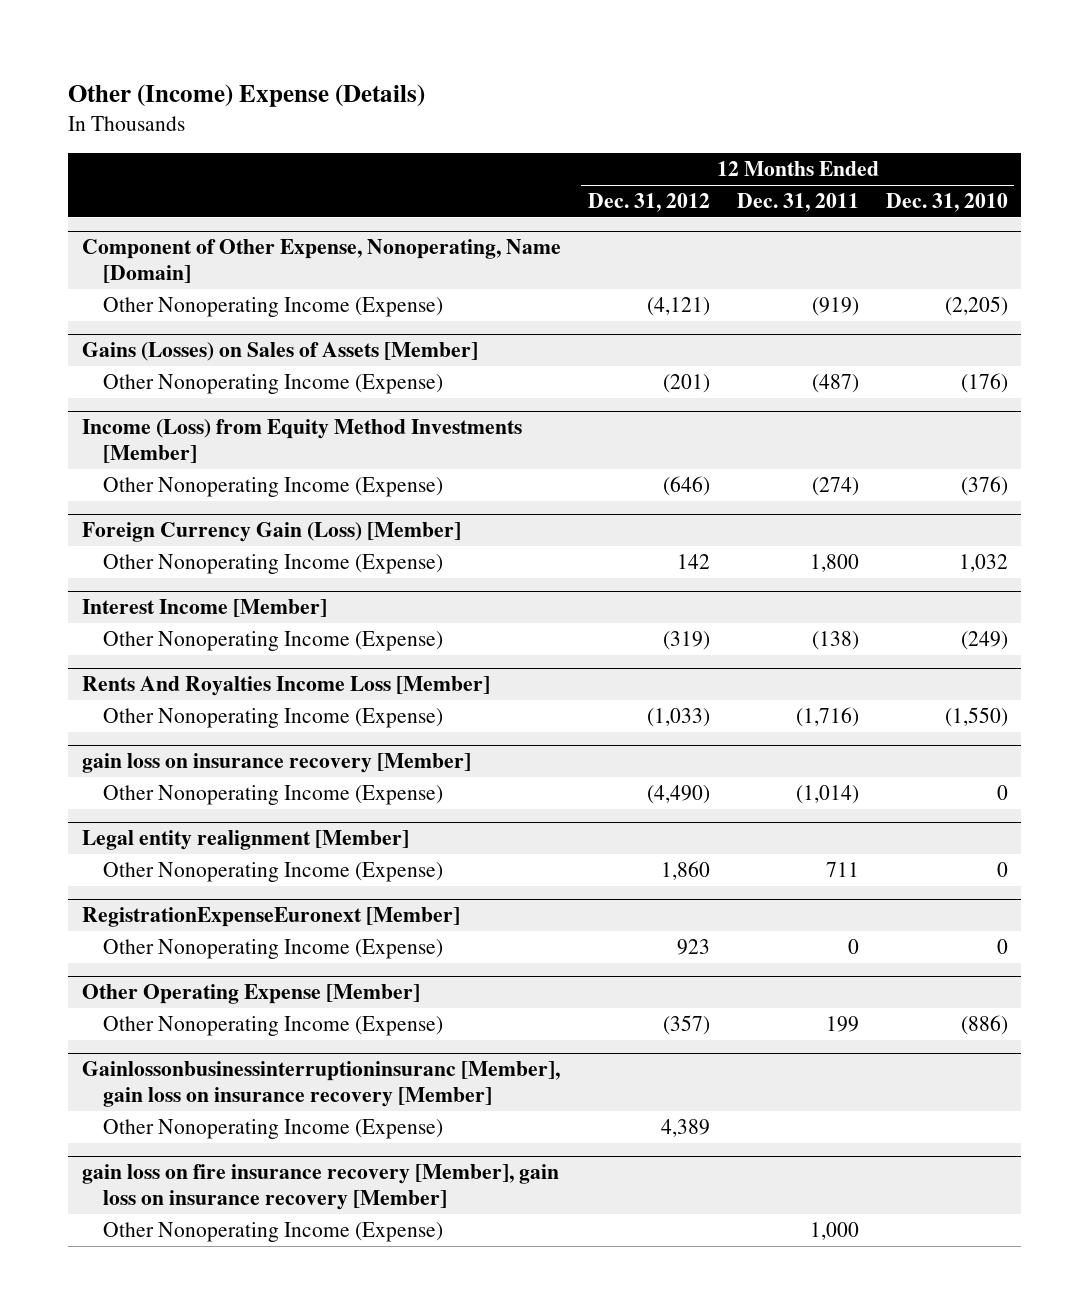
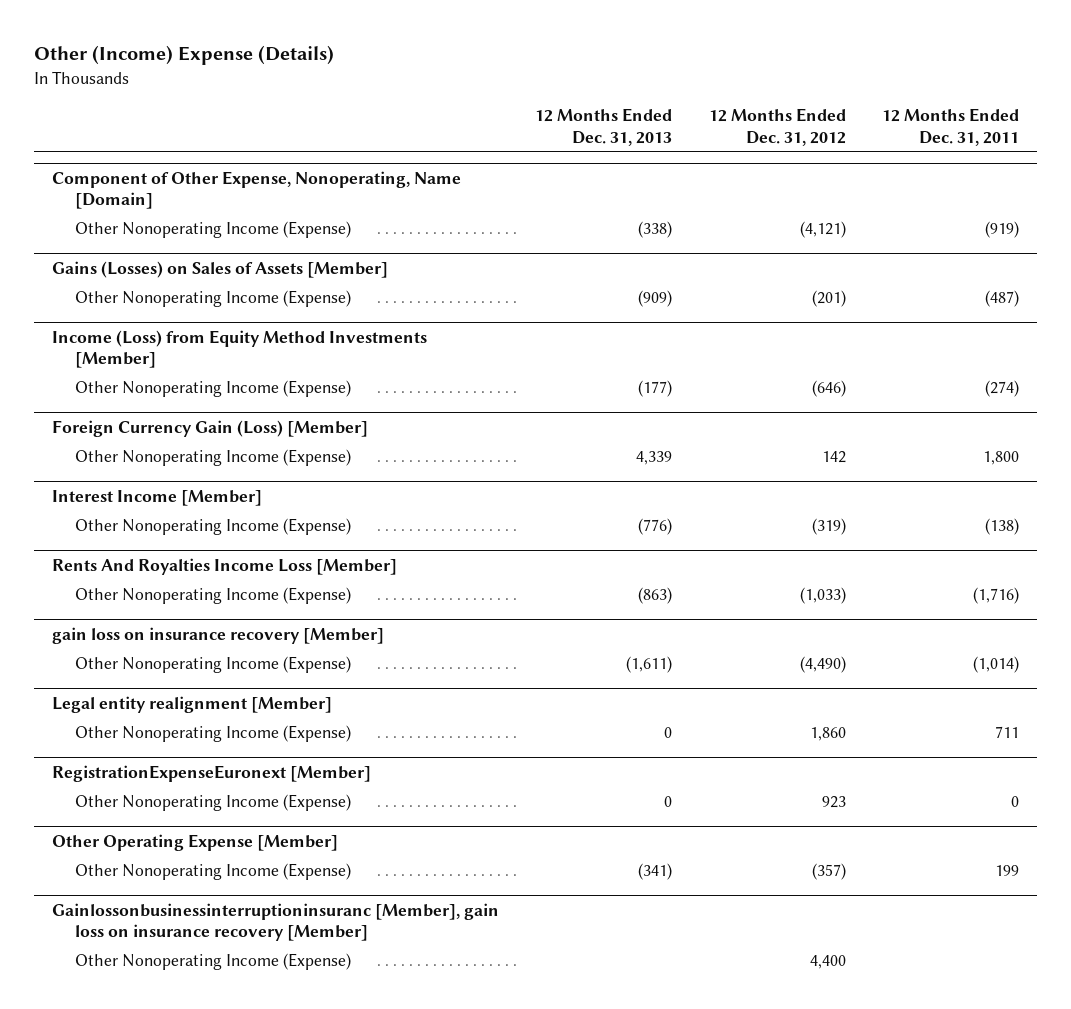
- | 12 Months Ended Dec. 31, 2012 | 12 Months Ended Dec. 31, 2011 | 12 Months Ended Dec. 31, 2010
+ | 12 Months Ended Dec. 31, 2013 | 12 Months Ended Dec. 31, 2012 | 12 Months Ended Dec. 31, 2011
@ Gainlossonbusinessinterruptioninsuranc [Member], gain loss on insurance recovery [Member]
- Other Nonoperating Income (Expense) | 4,389 | |
- gain loss on fire insurance recovery [Member], gain loss on insurance recovery [Member]
- Other Nonoperating Income (Expense) | | 1,000 |
@ Gainlossonbusinessinterruptioninsuranc [Member], gain loss on insurance recovery [Member]
+ Other Nonoperating Income (Expense) | | 4,400 |

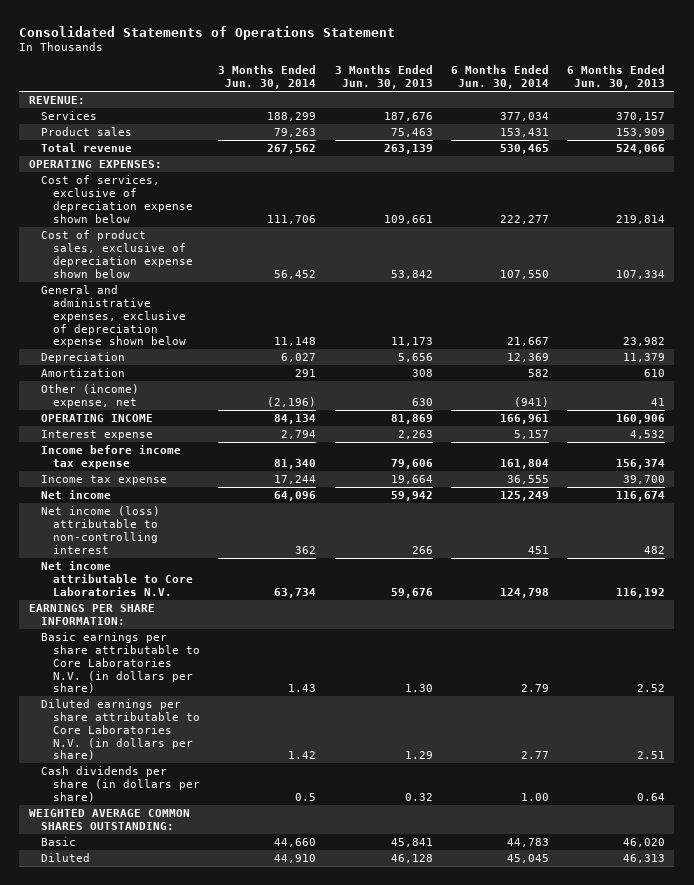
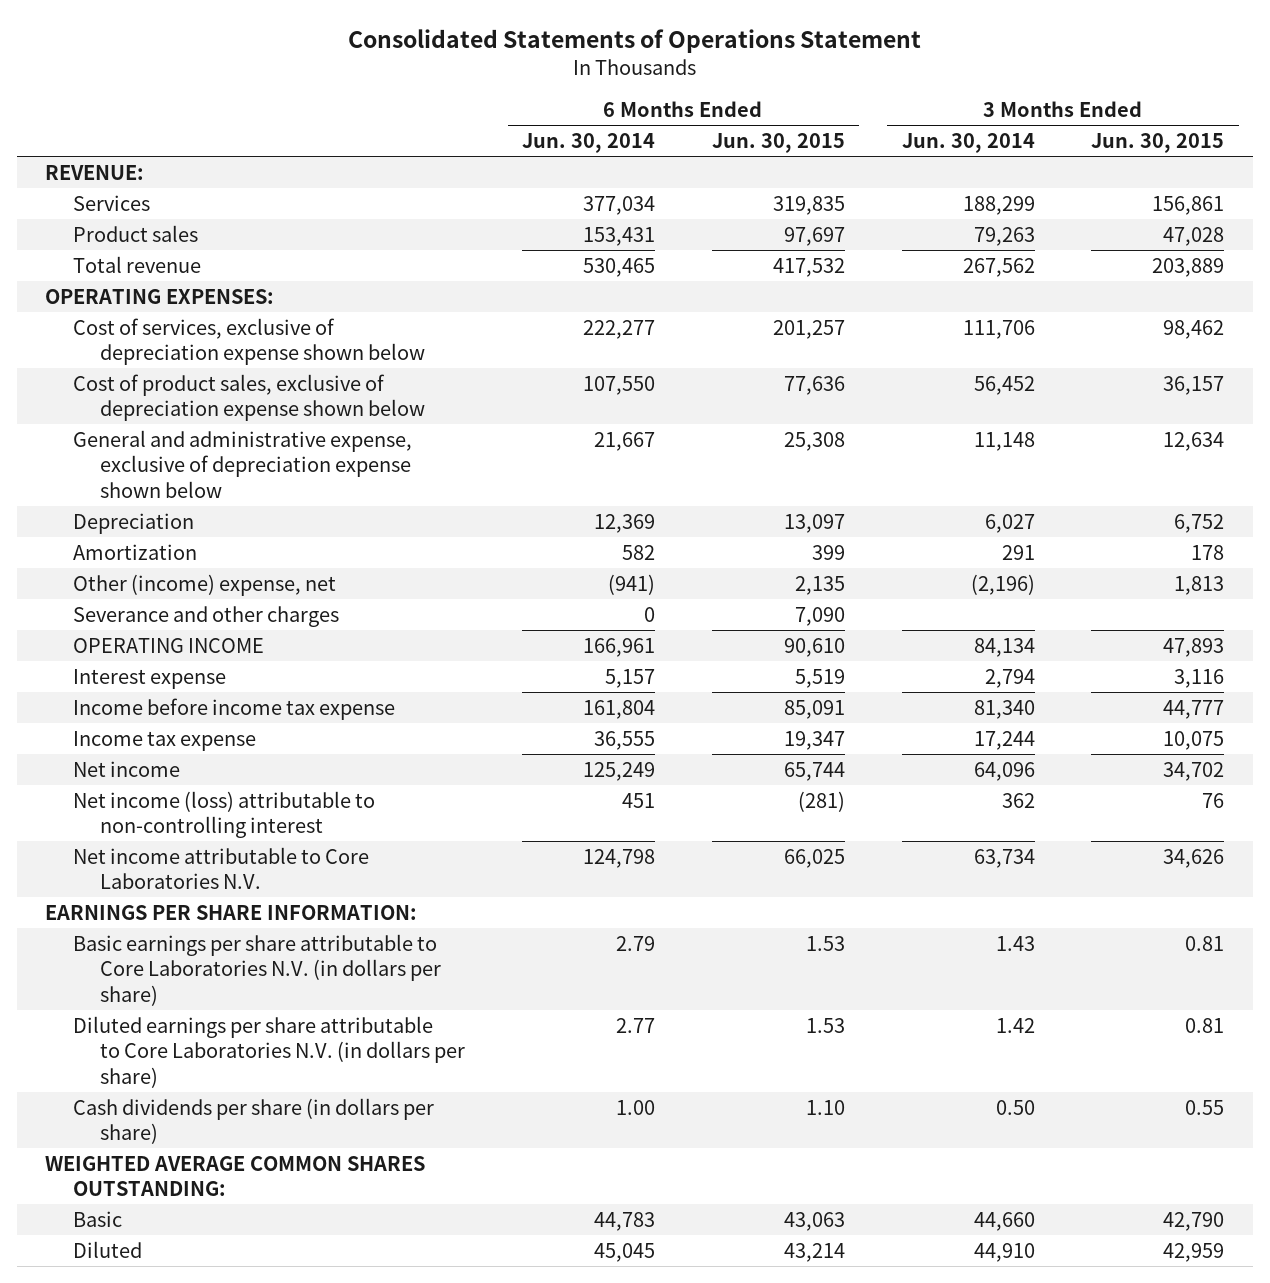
- | 3 Months Ended Jun. 30, 2014 | 3 Months Ended Jun. 30, 2013 | 6 Months Ended Jun. 30, 2014 | 6 Months Ended Jun. 30, 2013
+ | 6 Months Ended Jun. 30, 2014 | 6 Months Ended Jun. 30, 2015 | 3 Months Ended Jun. 30, 2014 | 3 Months Ended Jun. 30, 2015
- General and administrative expenses, exclusive of depreciation expense shown below | 11,148 | 11,173 | 21,667 | 23,982
+ General and administrative expense, exclusive of depreciation expense shown below | 21,667 | 25,308 | 11,148 | 12,634
+ Severance and other charges | 0 | 7,090 | |
- Cash dividends per share (in dollars per share) | 0.5 | 0.32 | 1.00 | 0.64
+ Cash dividends per share (in dollars per share) | 1.00 | 1.10 | 0.50 | 0.55

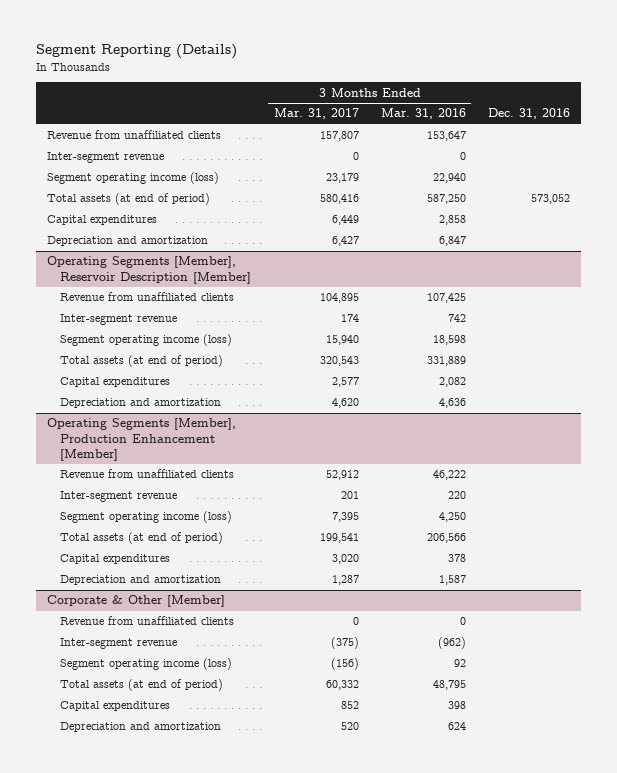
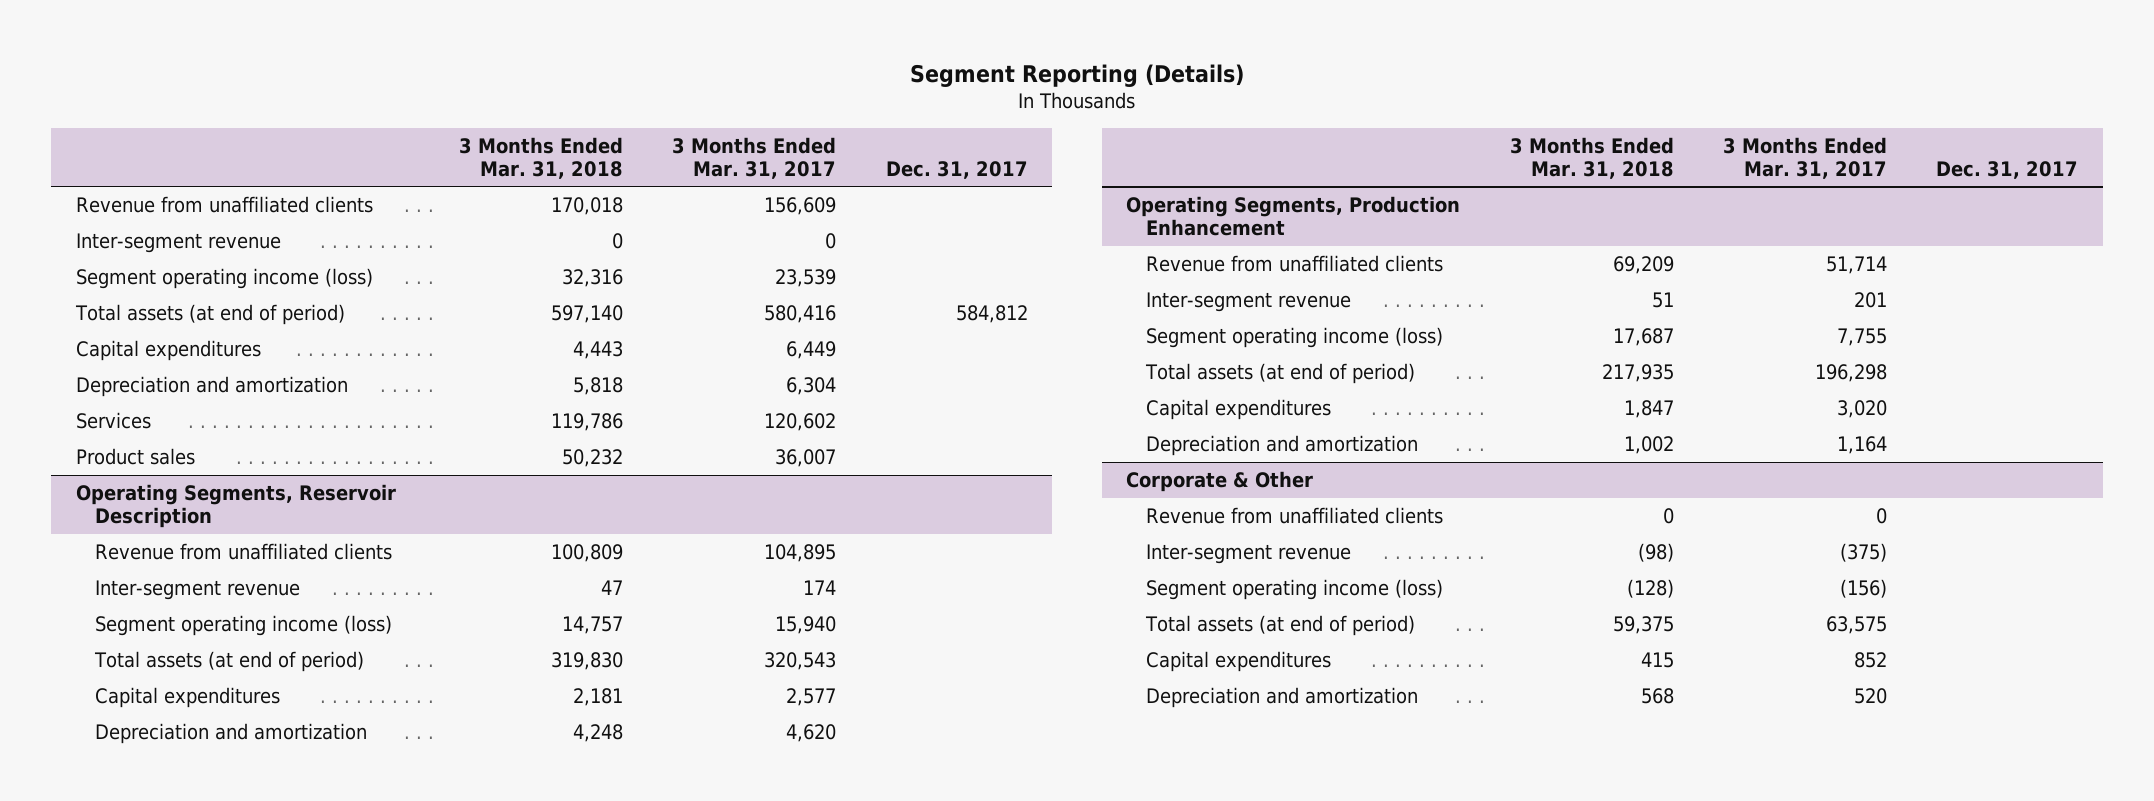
- | 3 Months Ended Mar. 31, 2017 | 3 Months Ended Mar. 31, 2016 | Dec. 31, 2016
+ | 3 Months Ended Mar. 31, 2018 | 3 Months Ended Mar. 31, 2017 | Dec. 31, 2017
- Revenue from unaffiliated clients | 157,807 | 153,647 |
+ Revenue from unaffiliated clients | 170,018 | 156,609 |
- Segment operating income (loss) | 23,179 | 22,940 |
+ Segment operating income (loss) | 32,316 | 23,539 |
- Depreciation and amortization | 6,427 | 6,847 |
- Operating Segments [Member], Reservoir Description [Member]
+ Depreciation and amortization | 5,818 | 6,304 |
+ Services | 119,786 | 120,602 |
+ Product sales | 50,232 | 36,007 |
+ Operating Segments, Reservoir Description
- Operating Segments [Member], Production Enhancement [Member]
- Revenue from unaffiliated clients | 52,912 | 46,222 |
+ Operating Segments, Production Enhancement
+ Revenue from unaffiliated clients | 69,209 | 51,714 |
- Segment operating income (loss) | 7,395 | 4,250 |
- Total assets (at end of period) | 199,541 | 206,566 |
+ Segment operating income (loss) | 17,687 | 7,755 |
+ Total assets (at end of period) | 217,935 | 196,298 |
- Depreciation and amortization | 1,287 | 1,587 |
- Corporate & Other [Member]
+ Depreciation and amortization | 1,002 | 1,164 |
+ Corporate & Other
- Total assets (at end of period) | 60,332 | 48,795 |
+ Total assets (at end of period) | 59,375 | 63,575 |

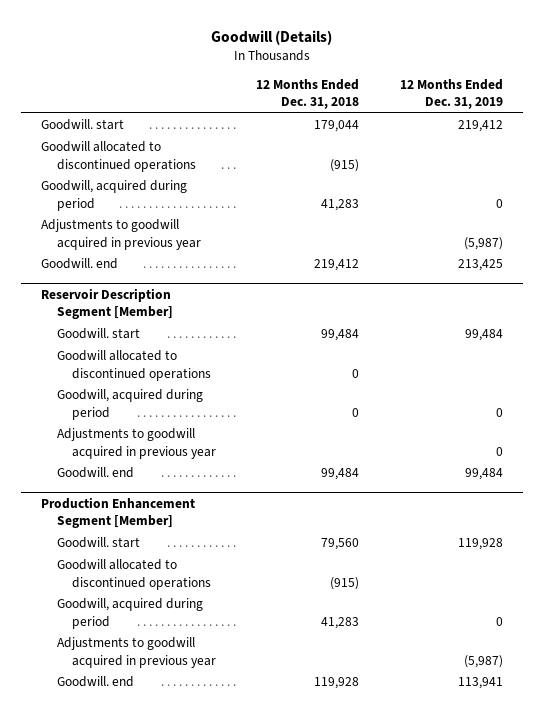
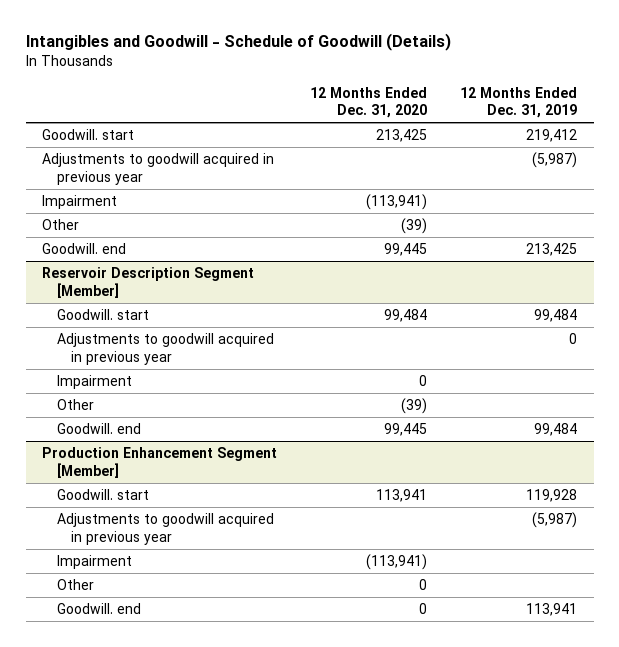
- Goodwill (Details)
+ Intangibles and Goodwill - Schedule of Goodwill (Details)
- | 12 Months Ended Dec. 31, 2018 | 12 Months Ended Dec. 31, 2019
+ | 12 Months Ended Dec. 31, 2020 | 12 Months Ended Dec. 31, 2019
- Goodwill allocated to discontinued operations | (915) |
- Goodwill, acquired during period | 41,283 | 0
+ Impairment | (113,941) |
+ Other | (39) |
@ Reservoir Description Segment [Member]
- Goodwill allocated to discontinued operations | 0 |
- Goodwill, acquired during period | 0 | 0
+ Impairment | 0 |
+ Other | (39) |
@ Production Enhancement Segment [Member]
- Goodwill allocated to discontinued operations | (915) |
- Goodwill, acquired during period | 41,283 | 0
+ Impairment | (113,941) |
+ Other | 0 |

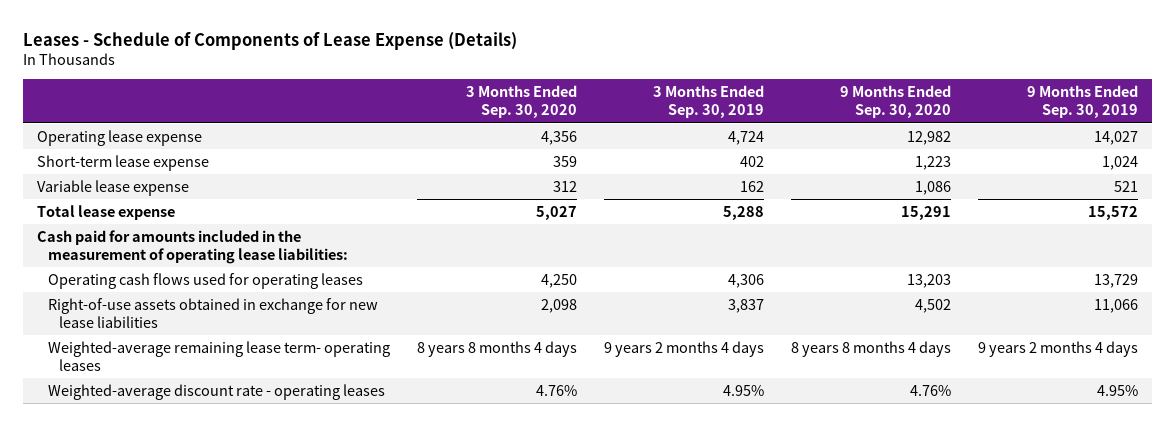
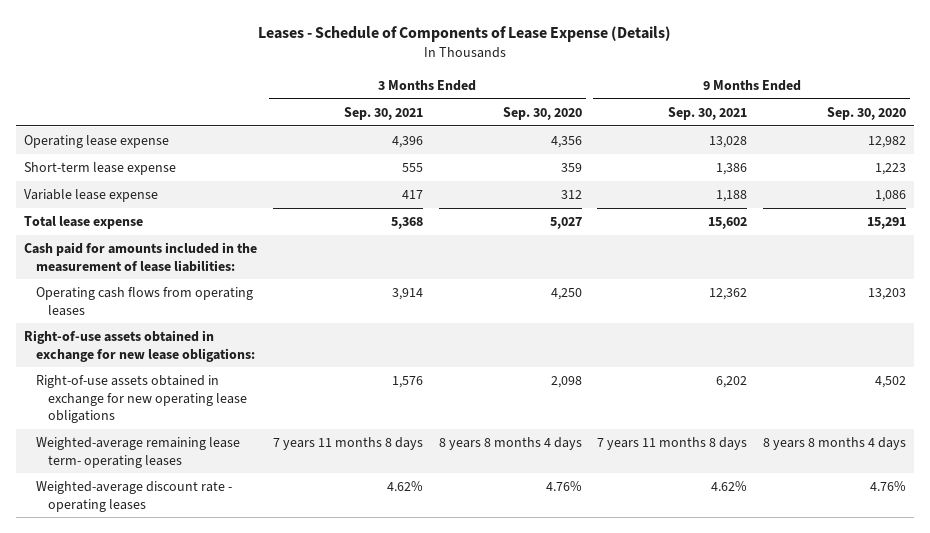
- | 3 Months Ended Sep. 30, 2020 | 3 Months Ended Sep. 30, 2019 | 9 Months Ended Sep. 30, 2020 | 9 Months Ended Sep. 30, 2019
+ | 3 Months Ended Sep. 30, 2021 | 3 Months Ended Sep. 30, 2020 | 9 Months Ended Sep. 30, 2021 | 9 Months Ended Sep. 30, 2020
- Cash paid for amounts included in the measurement of operating lease liabilities:
- Operating cash flows used for operating leases | 4,250 | 4,306 | 13,203 | 13,729
- Right-of-use assets obtained in exchange for new lease liabilities | 2,098 | 3,837 | 4,502 | 11,066
+ Cash paid for amounts included in the measurement of lease liabilities:
+ Operating cash flows from operating leases | 3,914 | 4,250 | 12,362 | 13,203
+ Right-of-use assets obtained in exchange for new lease obligations:
+ Right-of-use assets obtained in exchange for new operating lease obligations | 1,576 | 2,098 | 6,202 | 4,502

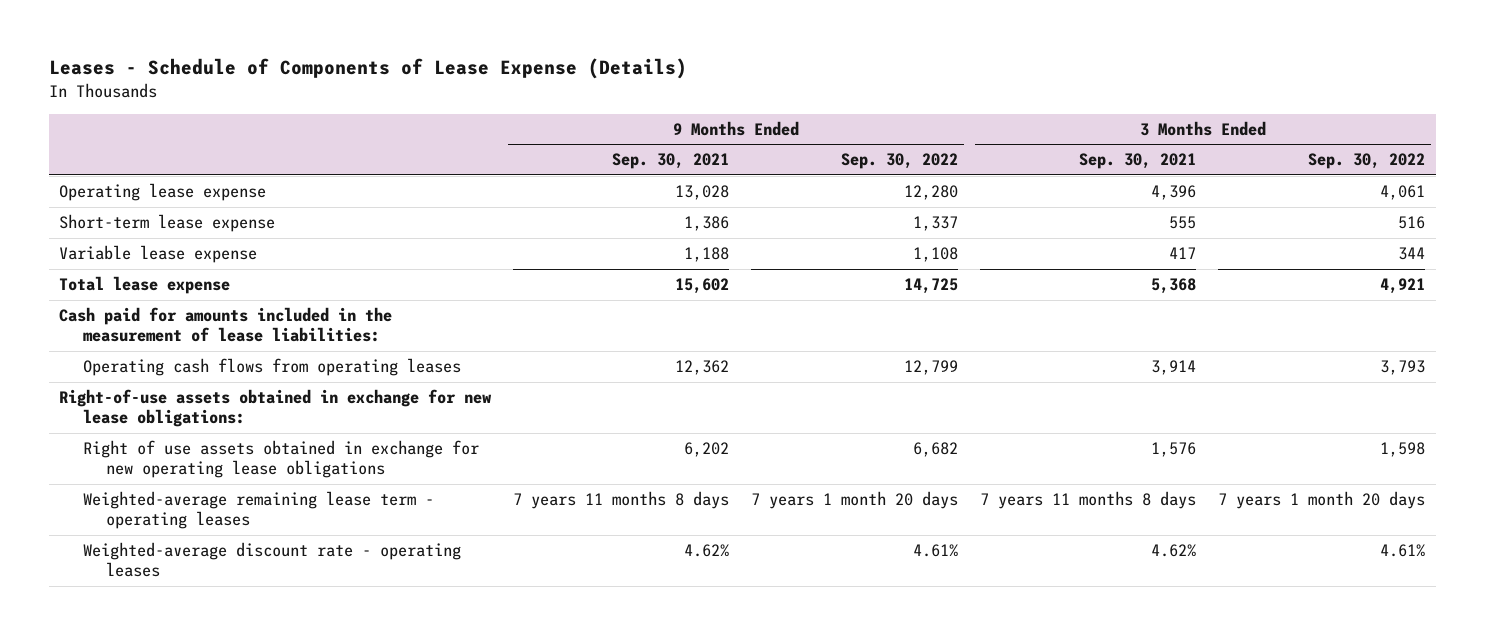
- | 3 Months Ended Sep. 30, 2021 | 3 Months Ended Sep. 30, 2020 | 9 Months Ended Sep. 30, 2021 | 9 Months Ended Sep. 30, 2020
+ | 9 Months Ended Sep. 30, 2021 | 9 Months Ended Sep. 30, 2022 | 3 Months Ended Sep. 30, 2021 | 3 Months Ended Sep. 30, 2022
- Right-of-use assets obtained in exchange for new operating lease obligations | 1,576 | 2,098 | 6,202 | 4,502
- Weighted-average remaining lease term- operating leases | 7 years 11 months 8 days | 8 years 8 months 4 days | 7 years 11 months 8 days | 8 years 8 months 4 days
+ Right of use assets obtained in exchange for new operating lease obligations | 6,202 | 6,682 | 1,576 | 1,598
+ Weighted-average remaining lease term - operating leases | 7 years 11 months 8 days | 7 years 1 month 20 days | 7 years 11 months 8 days | 7 years 1 month 20 days

